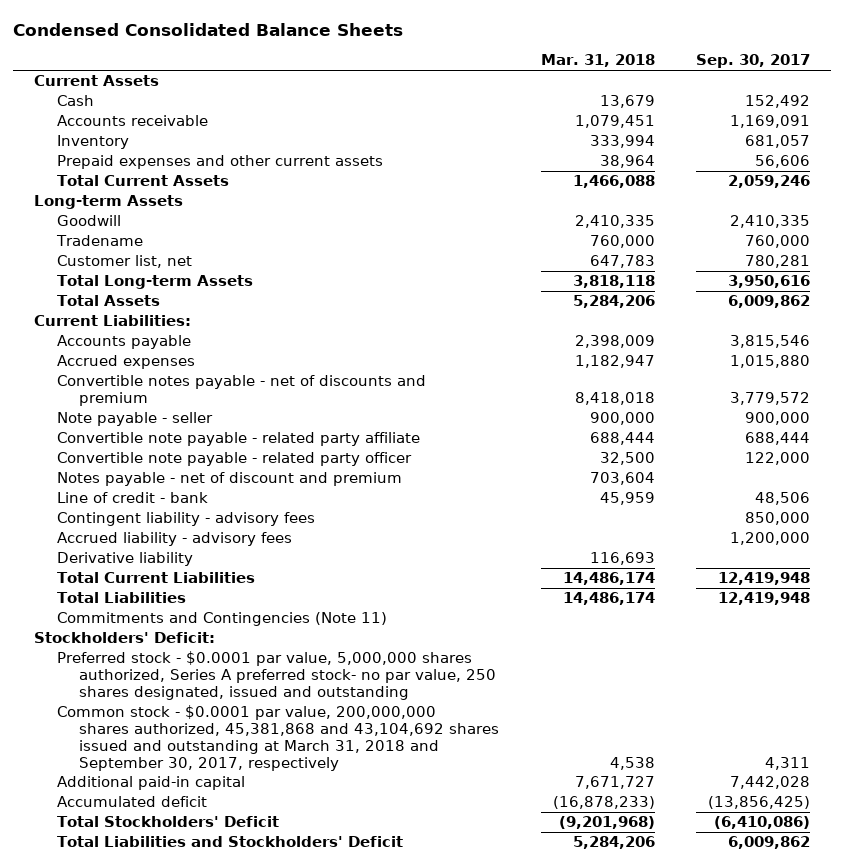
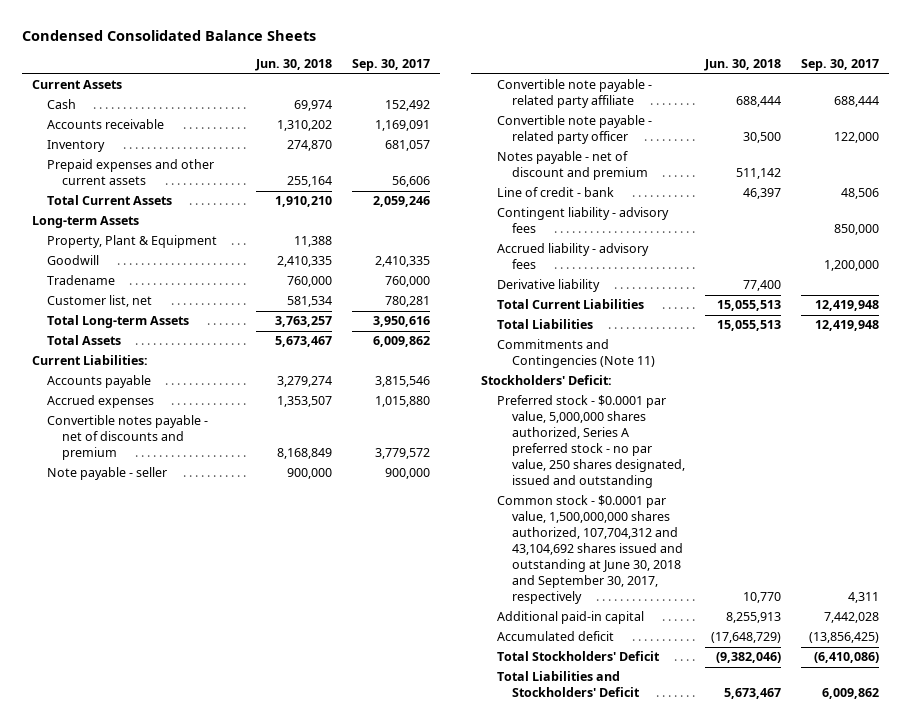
- | Mar. 31, 2018 | Sep. 30, 2017
+ | Jun. 30, 2018 | Sep. 30, 2017
+ Property, Plant & Equipment | 11,388 |
- Preferred stock - $0.0001 par value, 5,000,000 shares authorized, Series A preferred stock- no par value, 250 shares designated, issued and outstanding
- Common stock - $0.0001 par value, 200,000,000 shares authorized, 45,381,868 and 43,104,692 shares issued and outstanding at March 31, 2018 and September 30, 2017, respectively | 4,538 | 4,311
+ Preferred stock - $0.0001 par value, 5,000,000 shares authorized, Series A preferred stock - no par value, 250 shares designated, issued and outstanding
+ Common stock - $0.0001 par value, 1,500,000,000 shares authorized, 107,704,312 and 43,104,692 shares issued and outstanding at June 30, 2018 and September 30, 2017, respectively | 10,770 | 4,311

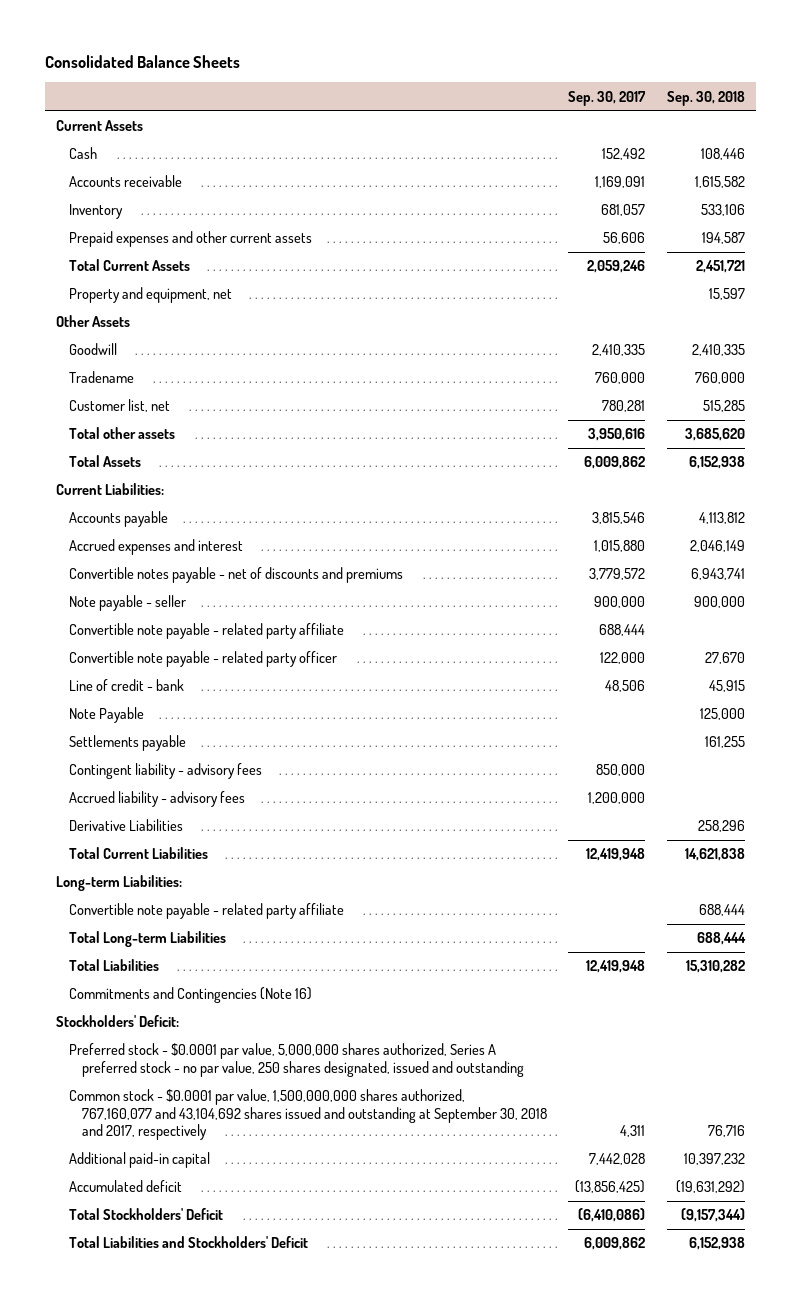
- Condensed Consolidated Balance Sheets
+ Consolidated Balance Sheets
- | Jun. 30, 2018 | Sep. 30, 2017
+ | Sep. 30, 2017 | Sep. 30, 2018
- Long-term Assets
- Property, Plant & Equipment | 11,388 |
+ Property and equipment, net | | 15,597
+ Other Assets
- Total Long-term Assets | 3,763,257 | 3,950,616
+ Total other assets | 3,950,616 | 3,685,620
- Accrued expenses | 1,353,507 | 1,015,880
- Convertible notes payable - net of discounts and premium | 8,168,849 | 3,779,572
+ Accrued expenses and interest | 1,015,880 | 2,046,149
+ Convertible notes payable - net of discounts and premiums | 3,779,572 | 6,943,741
- Notes payable - net of discount and premium | 511,142 |
+ Note Payable | | 125,000
+ Settlements payable | | 161,255
- Derivative liability | 77,400 |
+ Derivative Liabilities | | 258,296
+ Long-term Liabilities:
+ Convertible note payable - related party affiliate | | 688,444
+ Total Long-term Liabilities | | 688,444
- Commitments and Contingencies (Note 11)
+ Commitments and Contingencies (Note 16)
- Common stock - $0.0001 par value, 1,500,000,000 shares authorized, 107,704,312 and 43,104,692 shares issued and outstanding at June 30, 2018 and September 30, 2017, respectively | 10,770 | 4,311
+ Common stock - $0.0001 par value, 1,500,000,000 shares authorized, 767,160,077 and 43,104,692 shares issued and outstanding at September 30, 2018 and 2017, respectively | 4,311 | 76,716

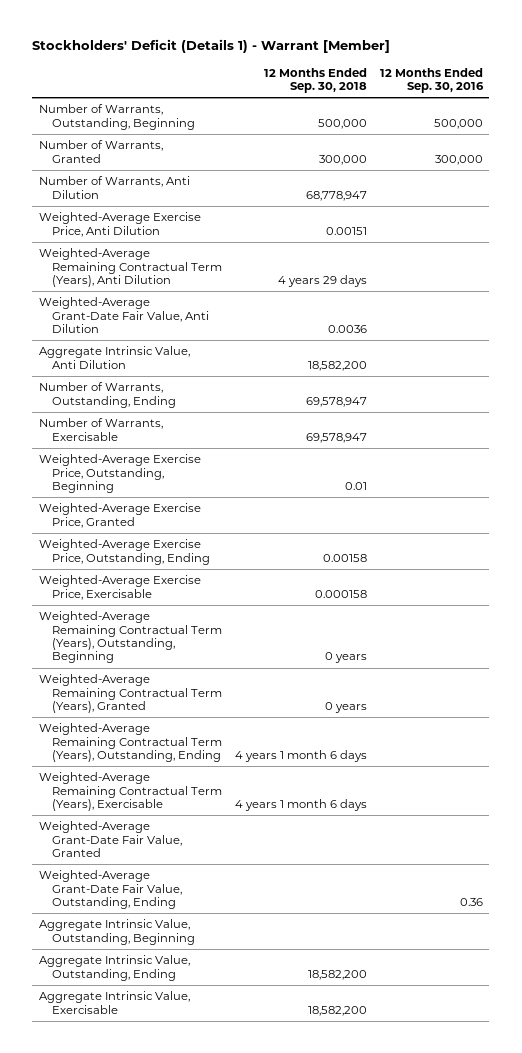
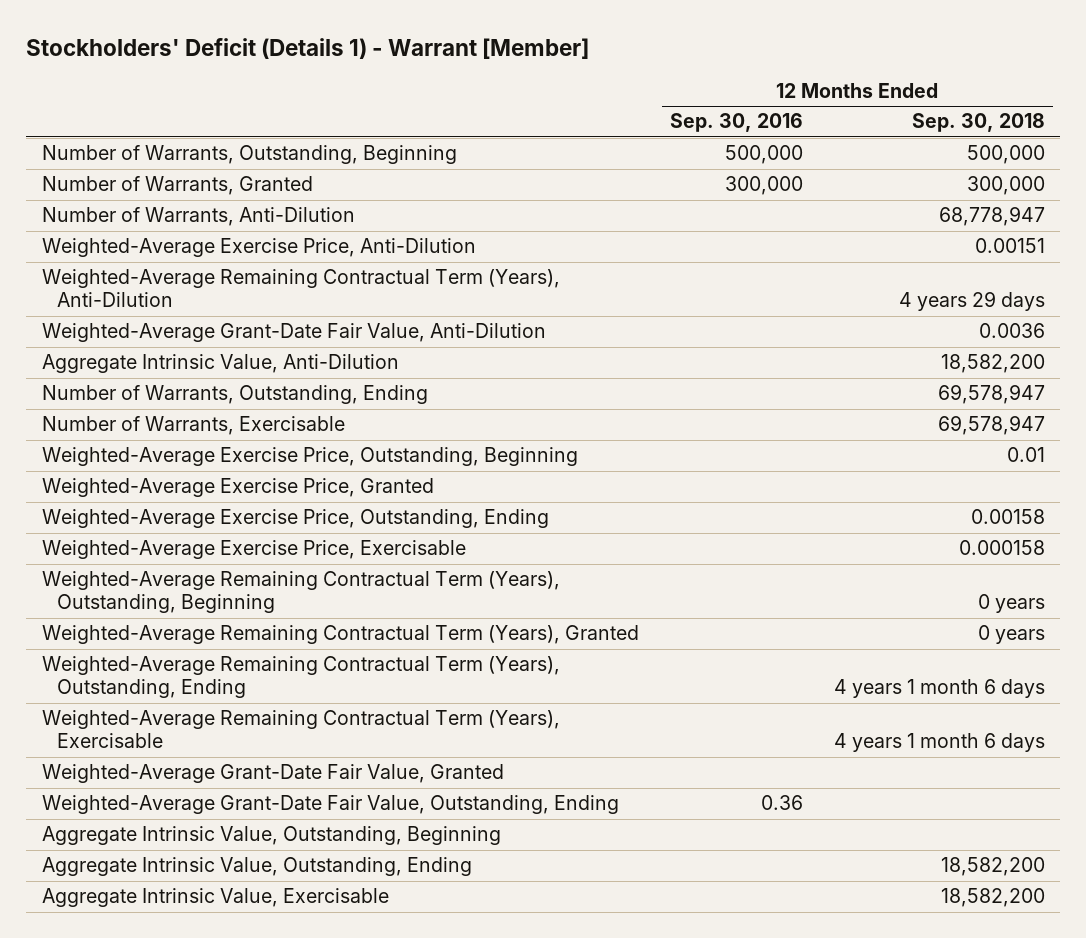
- | 12 Months Ended Sep. 30, 2018 | 12 Months Ended Sep. 30, 2016
+ | 12 Months Ended Sep. 30, 2016 | 12 Months Ended Sep. 30, 2018
- Number of Warrants, Anti Dilution | 68,778,947 |
- Weighted-Average Exercise Price, Anti Dilution | 0.00151 |
- Weighted-Average Remaining Contractual Term (Years), Anti Dilution | 4 years 29 days |
- Weighted-Average Grant-Date Fair Value, Anti Dilution | 0.0036 |
- Aggregate Intrinsic Value, Anti Dilution | 18,582,200 |
+ Number of Warrants, Anti-Dilution | | 68,778,947
+ Weighted-Average Exercise Price, Anti-Dilution | | 0.00151
+ Weighted-Average Remaining Contractual Term (Years), Anti-Dilution | | 4 years 29 days
+ Weighted-Average Grant-Date Fair Value, Anti-Dilution | | 0.0036
+ Aggregate Intrinsic Value, Anti-Dilution | | 18,582,200

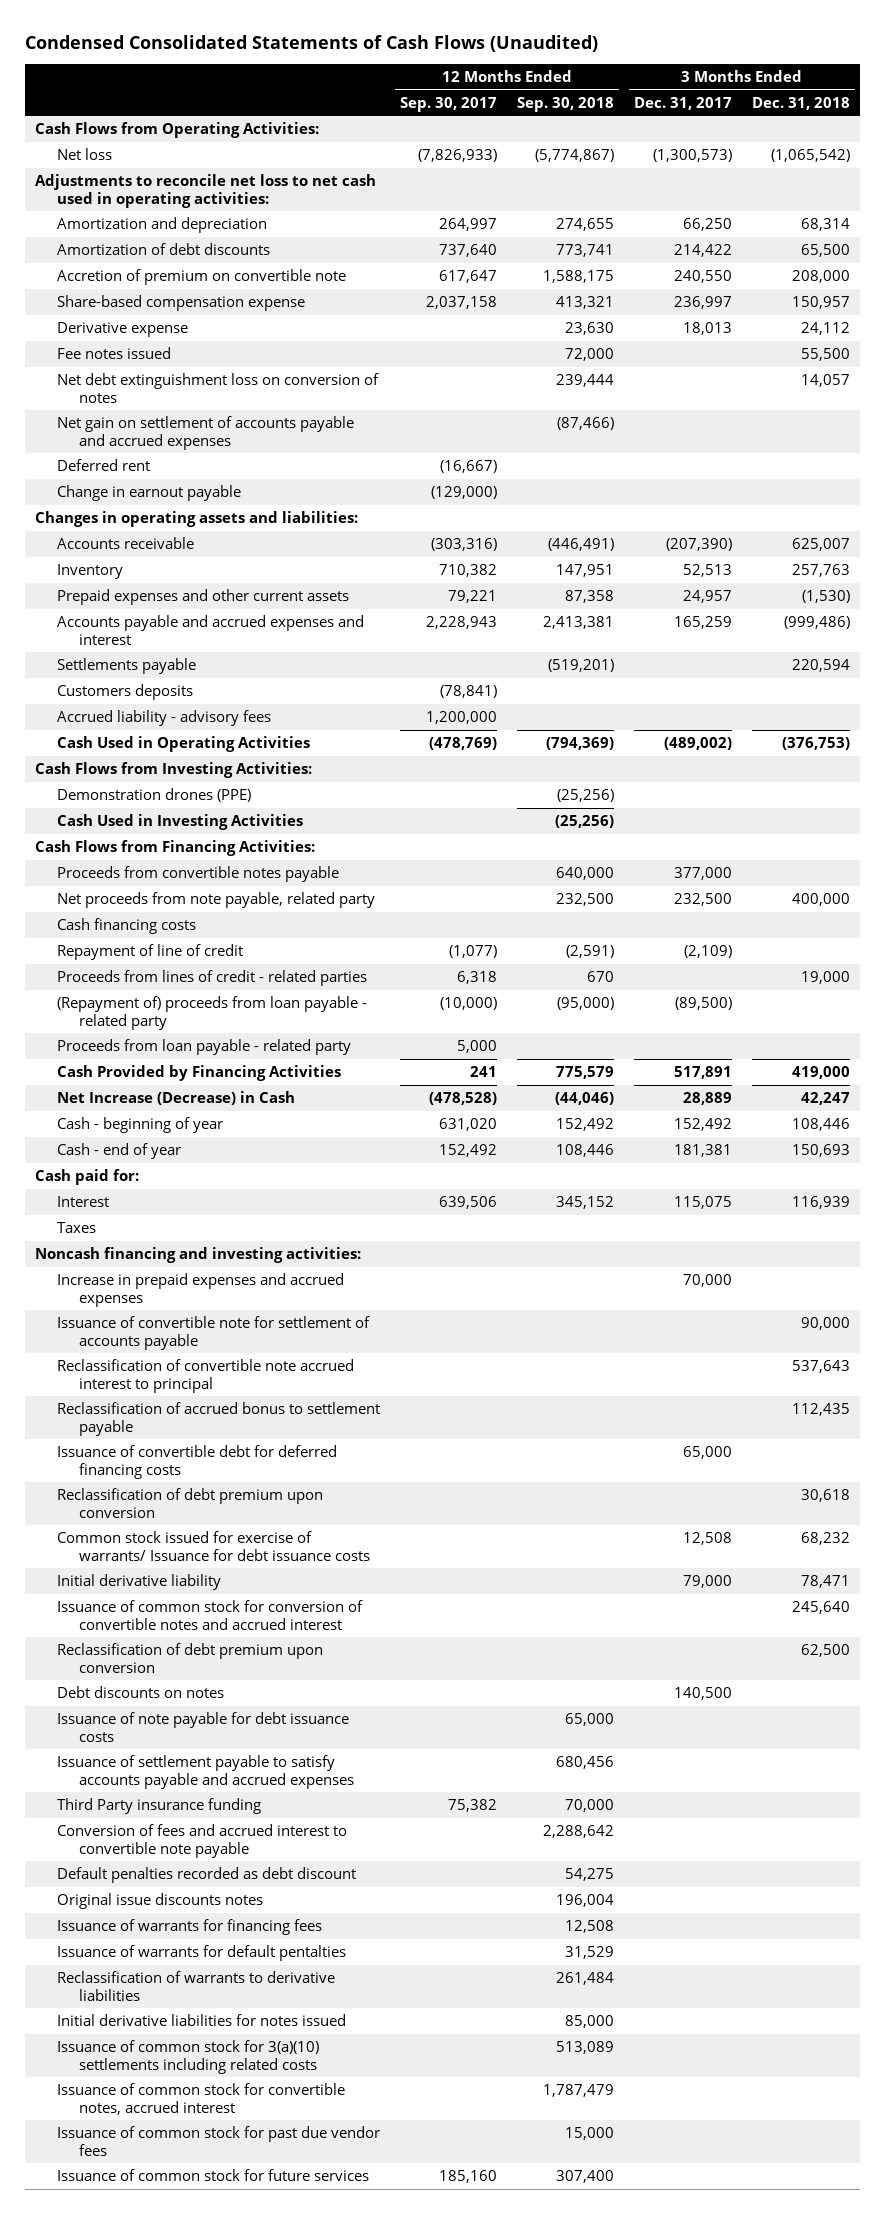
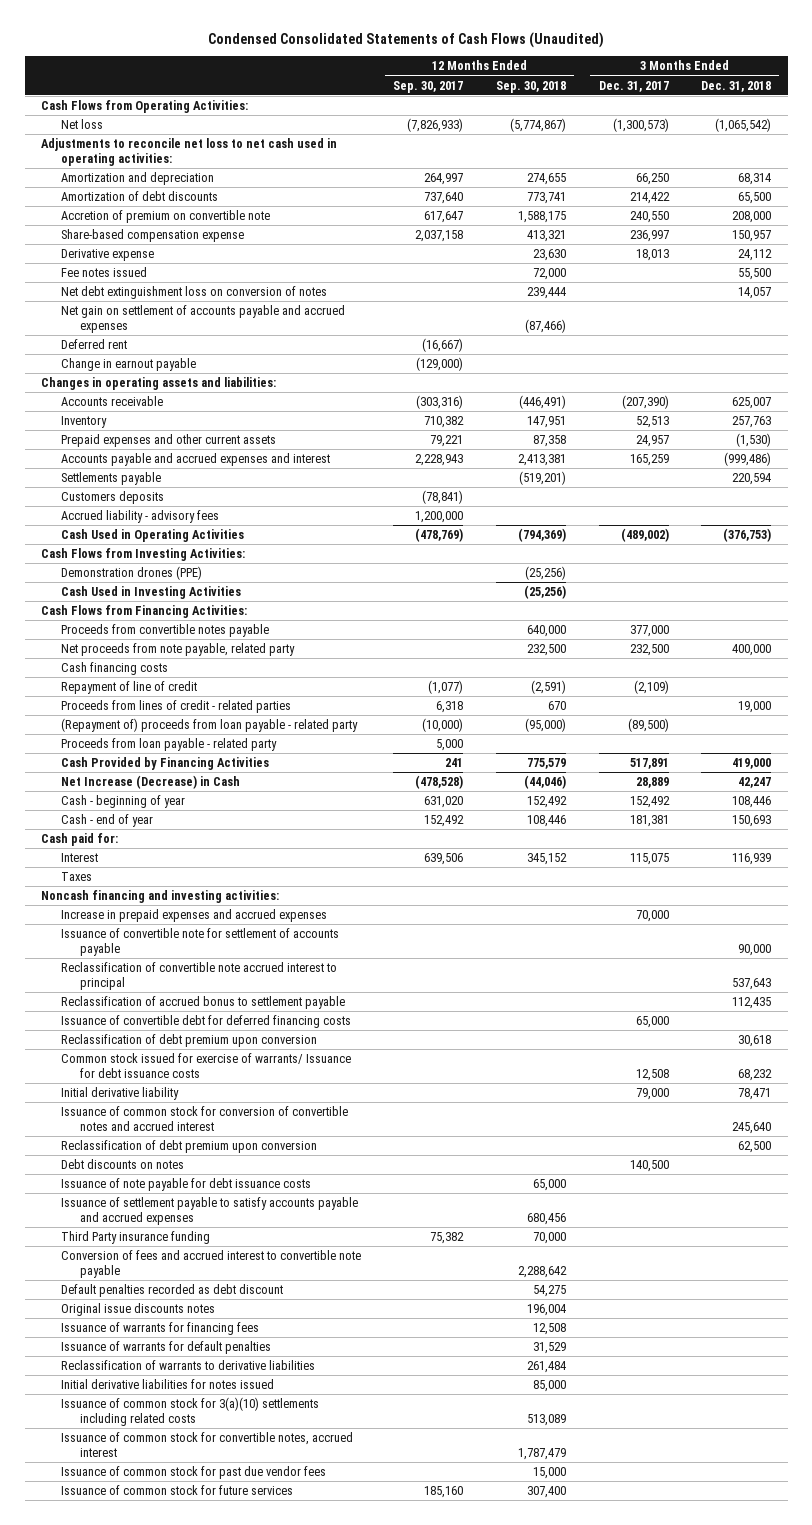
- Issuance of warrants for default pentalties | | 31,529 | |
+ Issuance of warrants for default penalties | | 31,529 | |

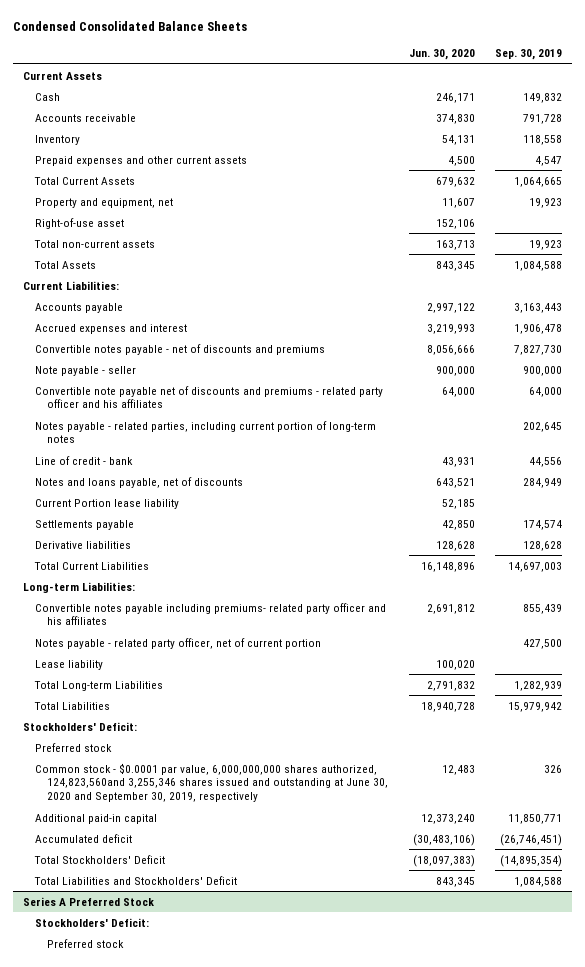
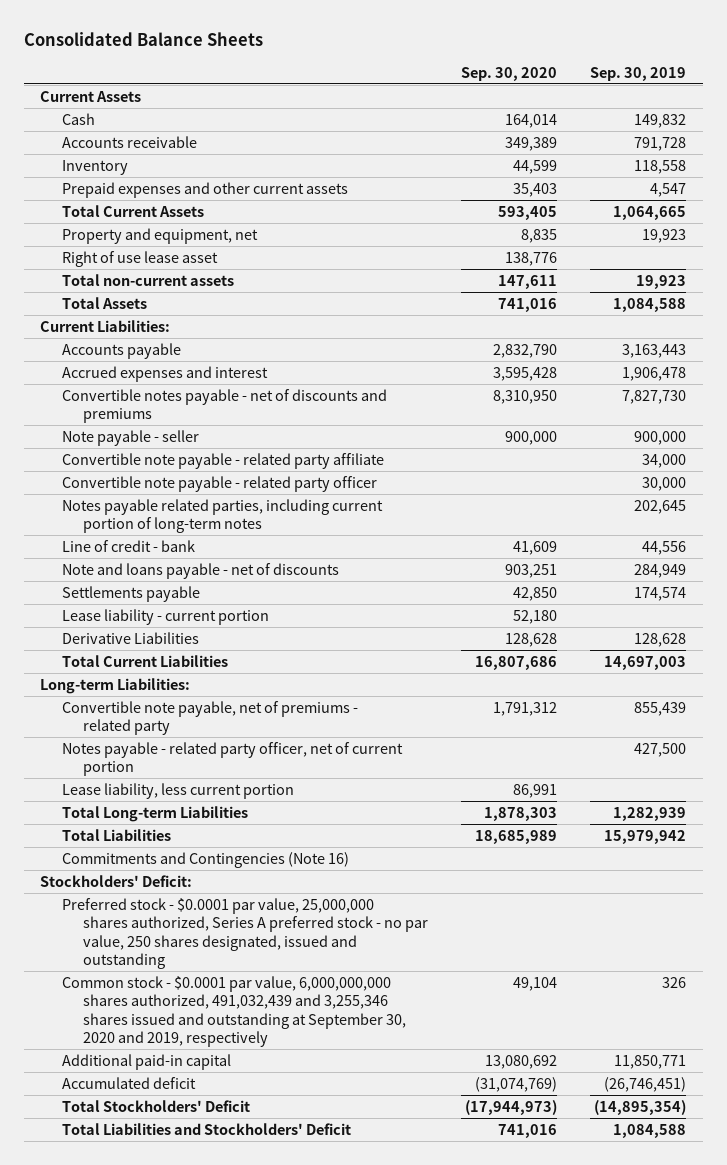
- Condensed Consolidated Balance Sheets
+ Consolidated Balance Sheets
- | Jun. 30, 2020 | Sep. 30, 2019
+ | Sep. 30, 2020 | Sep. 30, 2019
- Right-of-use asset | 152,106 |
+ Right of use lease asset | 138,776 |
- Convertible note payable net of discounts and premiums - related party officer and his affiliates | 64,000 | 64,000
- Notes payable - related parties, including current portion of long-term notes | | 202,645
+ Convertible note payable - related party affiliate | | 34,000
+ Convertible note payable - related party officer | | 30,000
+ Notes payable related parties, including current portion of long-term notes | | 202,645
- Notes and loans payable, net of discounts | 643,521 | 284,949
- Current Portion lease liability | 52,185 |
+ Note and loans payable - net of discounts | 903,251 | 284,949
- Derivative liabilities | 128,628 | 128,628
+ Lease liability - current portion | 52,180 |
+ Derivative Liabilities | 128,628 | 128,628
- Convertible notes payable including premiums- related party officer and his affiliates | 2,691,812 | 855,439
+ Convertible note payable, net of premiums - related party | 1,791,312 | 855,439
- Lease liability | 100,020 |
+ Lease liability, less current portion | 86,991 |
+ Commitments and Contingencies (Note 16)
- Preferred stock
- Common stock - $0.0001 par value, 6,000,000,000 shares authorized, 124,823,560and 3,255,346 shares issued and outstanding at June 30, 2020 and September 30, 2019, respectively | 12,483 | 326
+ Preferred stock - $0.0001 par value, 25,000,000 shares authorized, Series A preferred stock - no par value, 250 shares designated, issued and outstanding
+ Common stock - $0.0001 par value, 6,000,000,000 shares authorized, 491,032,439 and 3,255,346 shares issued and outstanding at September 30, 2020 and 2019, respectively | 49,104 | 326
- Series A Preferred Stock
- Stockholders' Deficit:
- Preferred stock

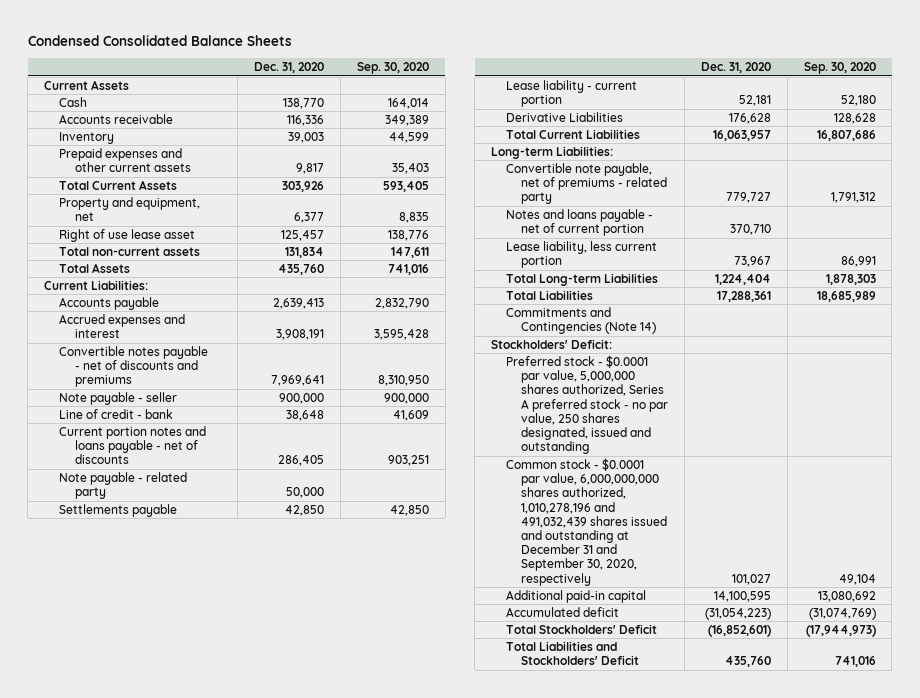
- Consolidated Balance Sheets
+ Condensed Consolidated Balance Sheets
- | Sep. 30, 2020 | Sep. 30, 2019
+ | Dec. 31, 2020 | Sep. 30, 2020
- Convertible note payable - related party affiliate | | 34,000
- Convertible note payable - related party officer | | 30,000
- Notes payable related parties, including current portion of long-term notes | | 202,645
- Note and loans payable - net of discounts | 903,251 | 284,949
+ Current portion notes and loans payable - net of discounts | 286,405 | 903,251
+ Note payable - related party | 50,000 |
- Notes payable - related party officer, net of current portion | | 427,500
+ Notes and loans payable - net of current portion | 370,710 |
- Commitments and Contingencies (Note 16)
+ Commitments and Contingencies (Note 14)
- Preferred stock - $0.0001 par value, 25,000,000 shares authorized, Series A preferred stock - no par value, 250 shares designated, issued and outstanding
- Common stock - $0.0001 par value, 6,000,000,000 shares authorized, 491,032,439 and 3,255,346 shares issued and outstanding at September 30, 2020 and 2019, respectively | 49,104 | 326
+ Preferred stock - $0.0001 par value, 5,000,000 shares authorized, Series A preferred stock - no par value, 250 shares designated, issued and outstanding
+ Common stock - $0.0001 par value, 6,000,000,000 shares authorized, 1,010,278,196 and 491,032,439 shares issued and outstanding at December 31 and September 30, 2020, respectively | 101,027 | 49,104

